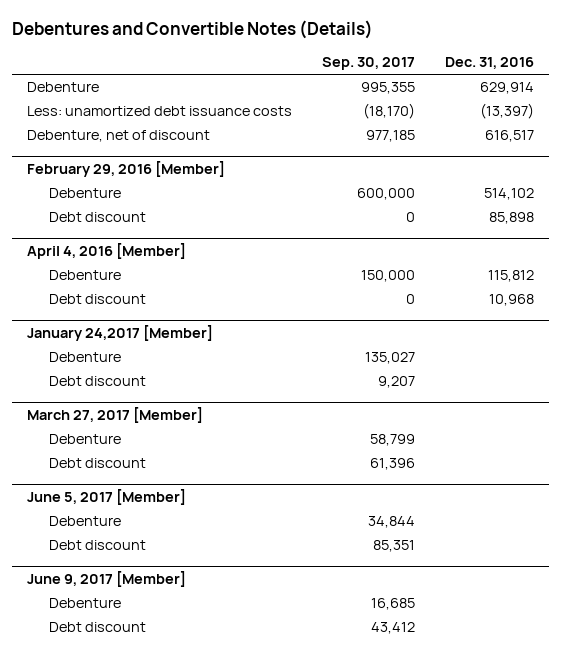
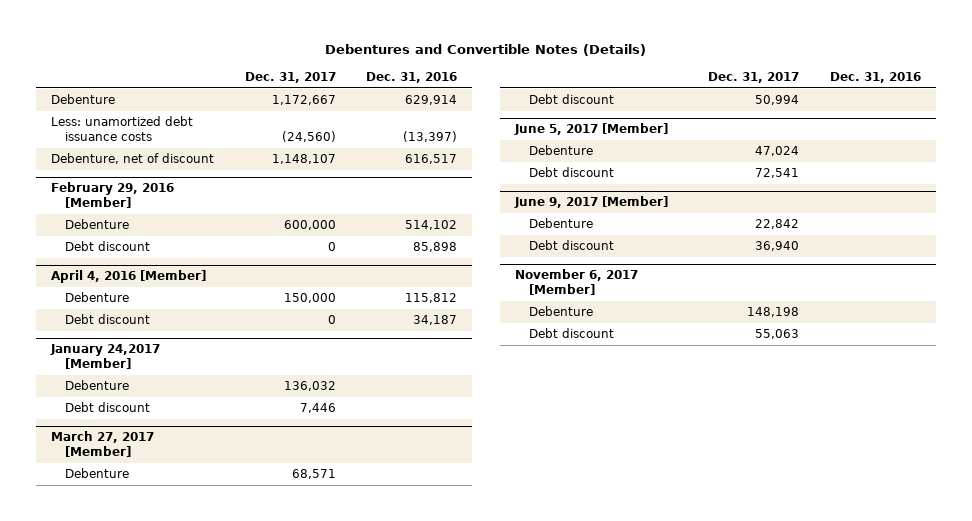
- | Sep. 30, 2017 | Dec. 31, 2016
+ | Dec. 31, 2017 | Dec. 31, 2016
@ April 4, 2016 [Member]
- Debt discount | 0 | 10,968
+ Debt discount | 0 | 34,187
+ November 6, 2017 [Member]
+ Debenture | 148,198 |
+ Debt discount | 55,063 |

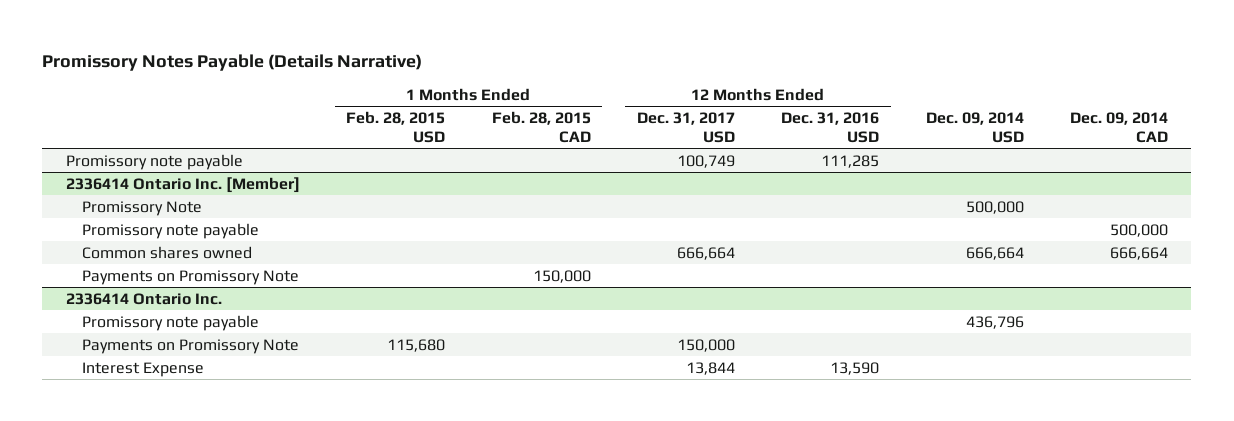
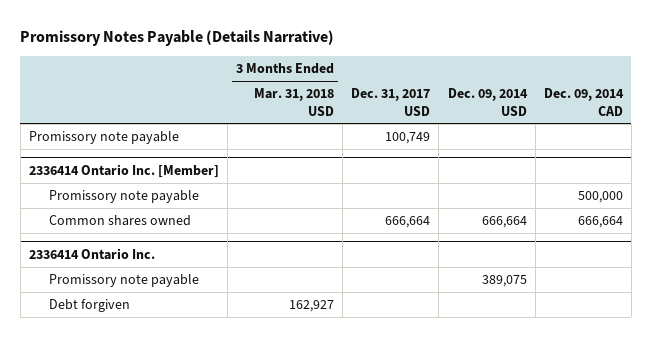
- | 1 Months Ended Feb. 28, 2015 USD | 1 Months Ended Feb. 28, 2015 CAD | 12 Months Ended Dec. 31, 2017 USD | 12 Months Ended Dec. 31, 2016 USD | Dec. 09, 2014 USD | Dec. 09, 2014 CAD
+ | 3 Months Ended Mar. 31, 2018 USD | Dec. 31, 2017 USD | Dec. 09, 2014 USD | Dec. 09, 2014 CAD
@ 2336414 Ontario Inc. [Member]
- Promissory Note | | | | | 500,000 |
- Payments on Promissory Note | | 150,000 | | | |
@ 2336414 Ontario Inc.
- Promissory note payable | | | | | 436,796 |
- Payments on Promissory Note | 115,680 | | 150,000 | | |
- Interest Expense | | | 13,844 | 13,590 | |
+ Promissory note payable | | | 389,075 |
+ Debt forgiven | 162,927 | | |

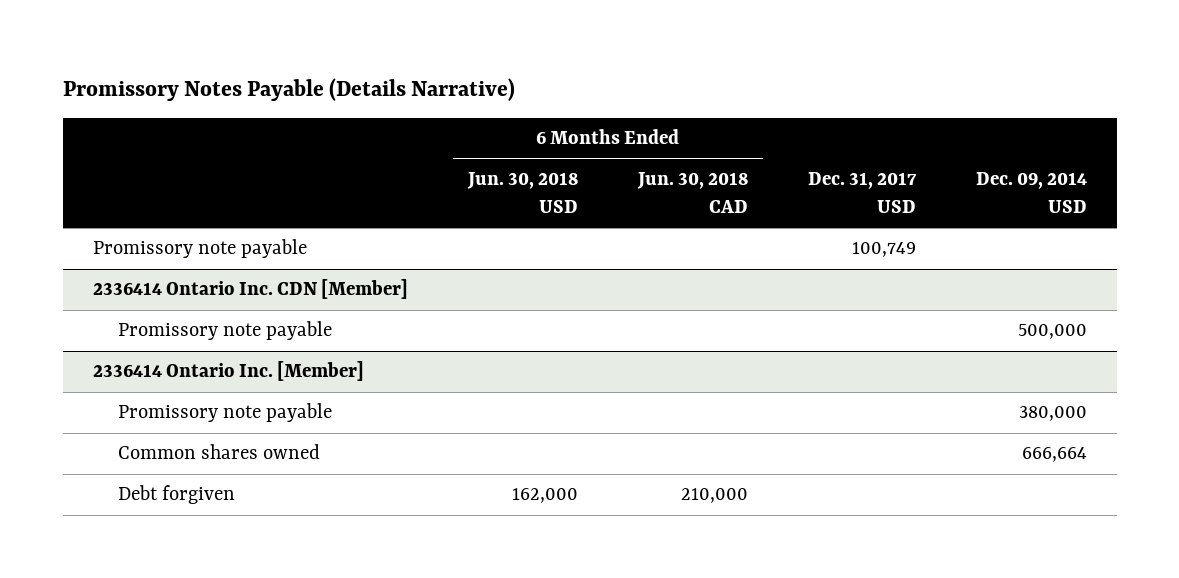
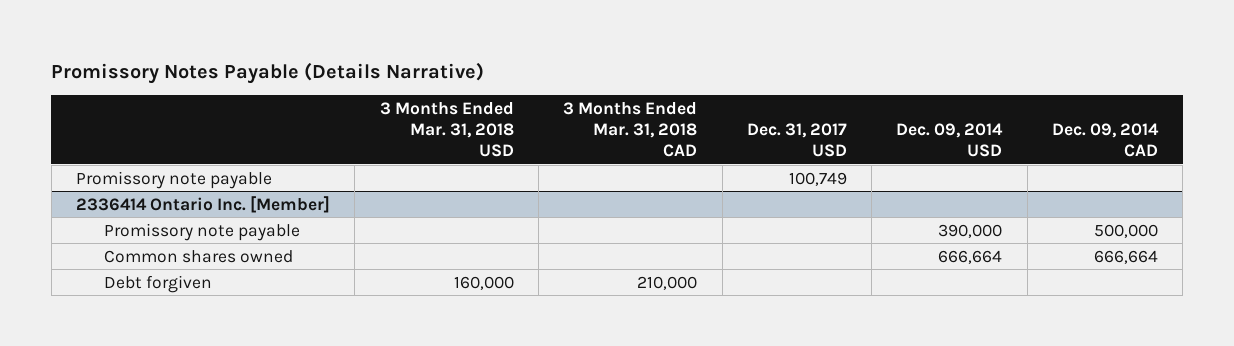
- | 6 Months Ended Jun. 30, 2018 USD | 6 Months Ended Jun. 30, 2018 CAD | Dec. 31, 2017 USD | Dec. 09, 2014 USD
+ | 3 Months Ended Mar. 31, 2018 USD | 3 Months Ended Mar. 31, 2018 CAD | Dec. 31, 2017 USD | Dec. 09, 2014 USD | Dec. 09, 2014 CAD
- 2336414 Ontario Inc. CDN [Member]
- Promissory note payable | | | | 500,000
@ 2336414 Ontario Inc. [Member]
- Promissory note payable | | | | 380,000
+ Promissory note payable | | | | 390,000 | 500,000

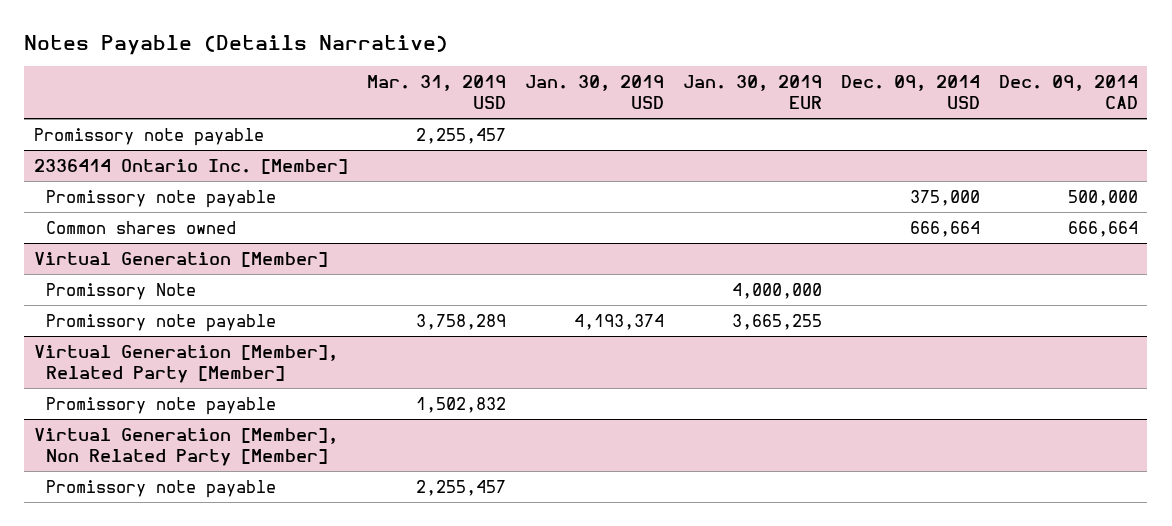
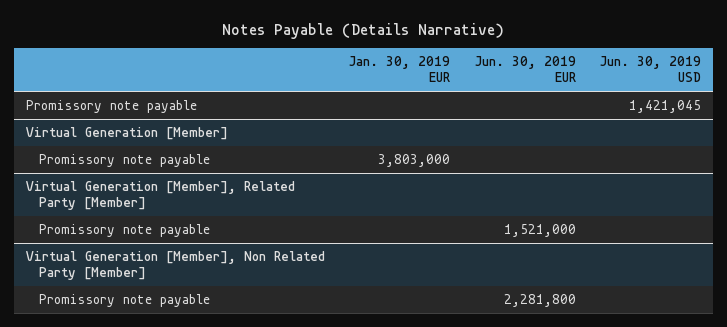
- | Mar. 31, 2019 USD | Jan. 30, 2019 USD | Jan. 30, 2019 EUR | Dec. 09, 2014 USD | Dec. 09, 2014 CAD
+ | Jan. 30, 2019 EUR | Jun. 30, 2019 EUR | Jun. 30, 2019 USD
- 2336414 Ontario Inc. [Member]
- Promissory note payable | | | | 375,000 | 500,000
- Common shares owned | | | | 666,664 | 666,664
@ Virtual Generation [Member]
- Promissory Note | | | 4,000,000 | |
- Promissory note payable | 3,758,289 | 4,193,374 | 3,665,255 | |
+ Promissory note payable | 3,803,000 | |

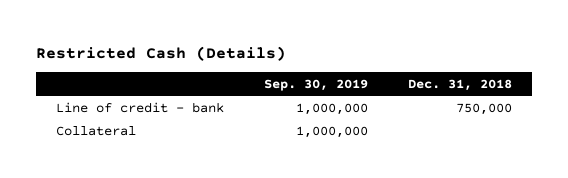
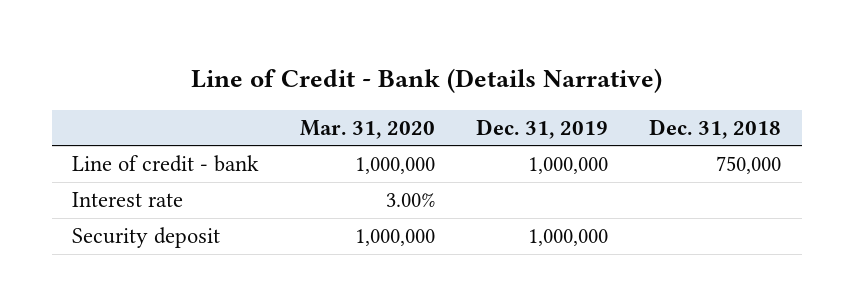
- Restricted Cash (Details)
+ Line of Credit - Bank (Details Narrative)
- | Sep. 30, 2019 | Dec. 31, 2018
+ | Mar. 31, 2020 | Dec. 31, 2019 | Dec. 31, 2018
- Collateral | 1,000,000 |
+ Interest rate | 3.00% | |
+ Security deposit | 1,000,000 | 1,000,000 |

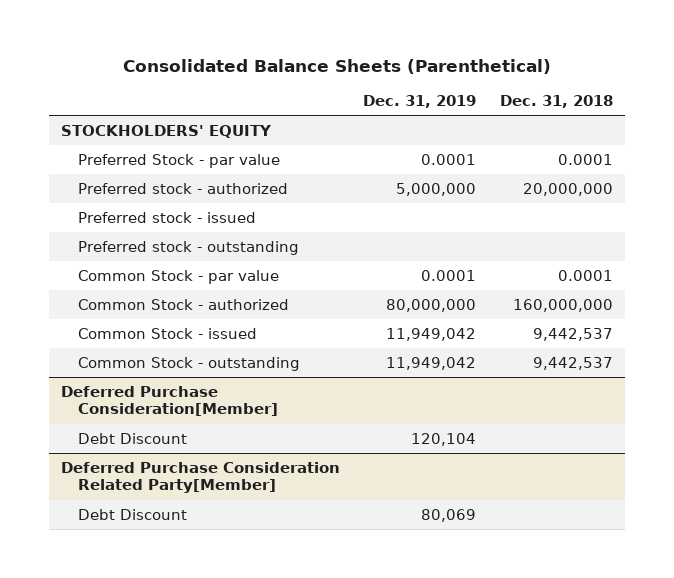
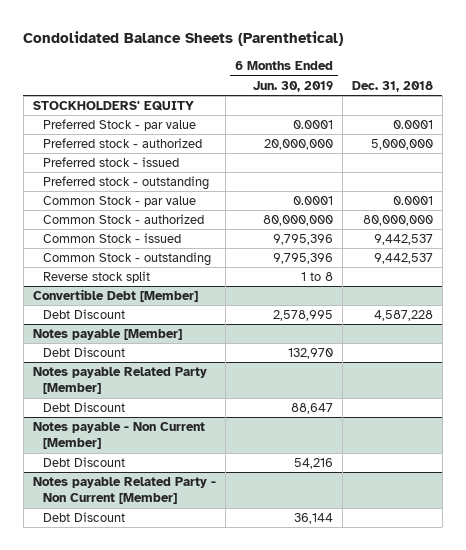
- Consolidated Balance Sheets (Parenthetical)
+ Condolidated Balance Sheets (Parenthetical)
- | Dec. 31, 2019 | Dec. 31, 2018
+ | 6 Months Ended Jun. 30, 2019 | Dec. 31, 2018
- Preferred stock - authorized | 5,000,000 | 20,000,000
+ Preferred stock - authorized | 20,000,000 | 5,000,000
- Common Stock - authorized | 80,000,000 | 160,000,000
+ Common Stock - authorized | 80,000,000 | 80,000,000
- Deferred Purchase Consideration[Member]
- Debt Discount | 120,104 |
- Deferred Purchase Consideration Related Party[Member]
- Debt Discount | 80,069 |
+ Reverse stock split | 1 to 8 |
+ Convertible Debt [Member]
+ Debt Discount | 2,578,995 | 4,587,228
+ Notes payable [Member]
+ Debt Discount | 132,970 |
+ Notes payable Related Party [Member]
+ Debt Discount | 88,647 |
+ Notes payable - Non Current [Member]
+ Debt Discount | 54,216 |
+ Notes payable Related Party - Non Current [Member]
+ Debt Discount | 36,144 |

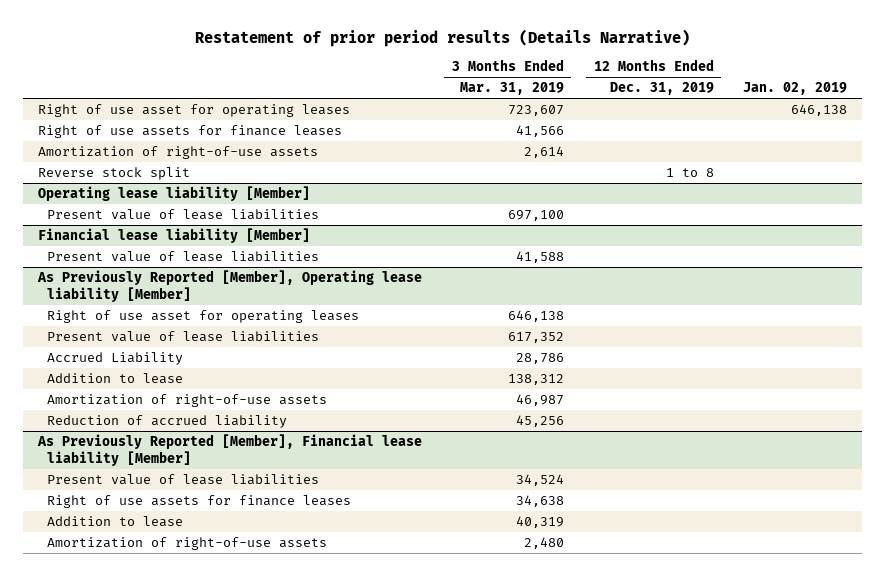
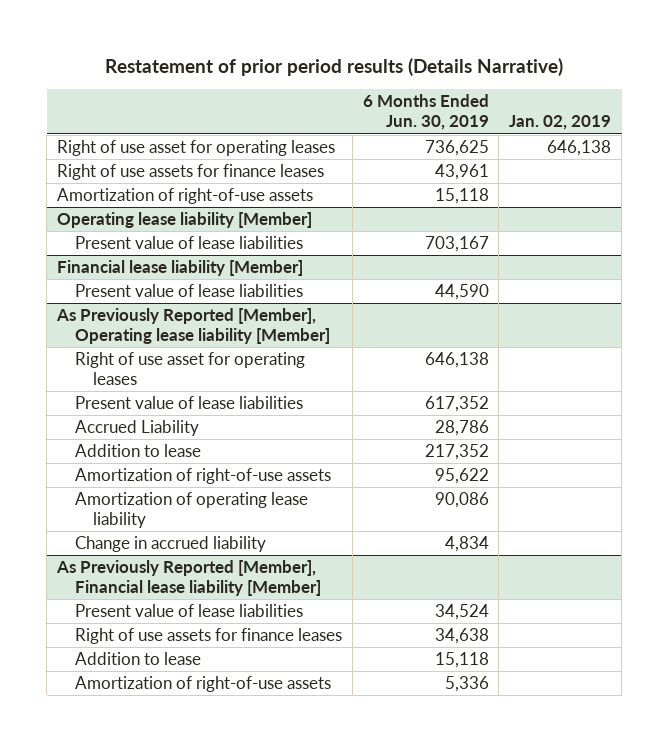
- | 3 Months Ended Mar. 31, 2019 | 12 Months Ended Dec. 31, 2019 | Jan. 02, 2019
+ | 6 Months Ended Jun. 30, 2019 | Jan. 02, 2019
- Reverse stock split | | 1 to 8 |
@ As Previously Reported [Member], Operating lease liability [Member]
- Reduction of accrued liability | 45,256 | |
+ Amortization of operating lease liability | 90,086 |
+ Change in accrued liability | 4,834 |

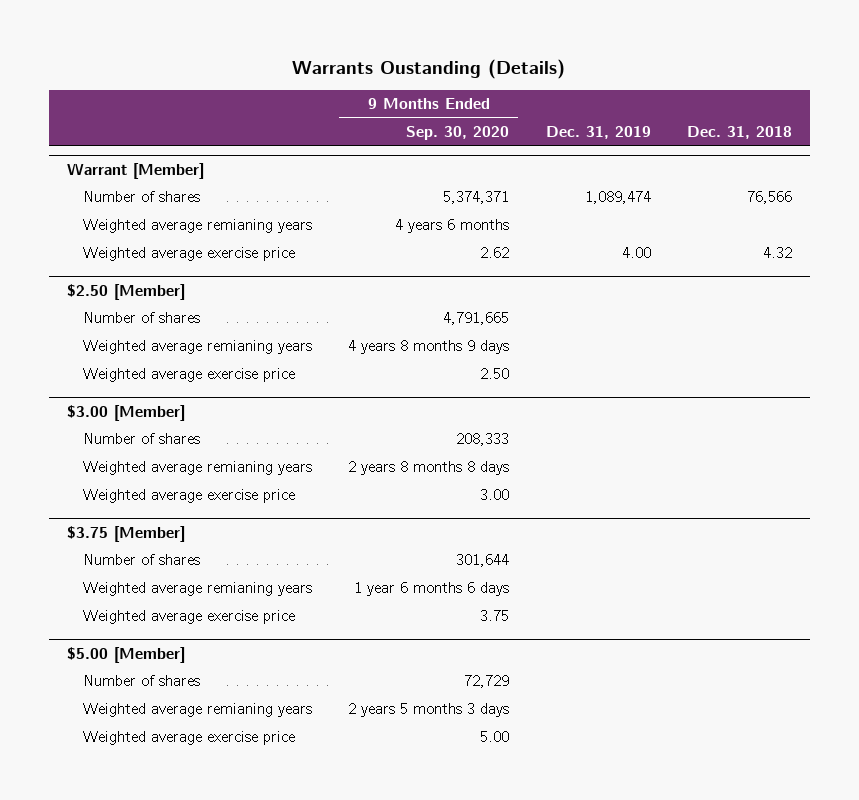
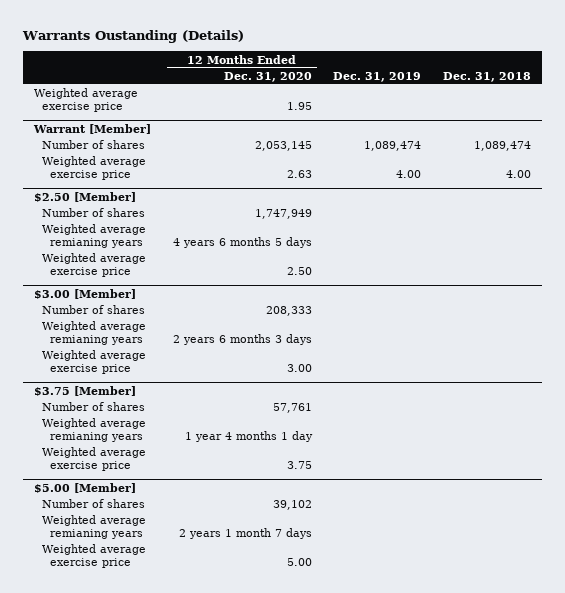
- | 9 Months Ended Sep. 30, 2020 | Dec. 31, 2019 | Dec. 31, 2018
+ | 12 Months Ended Dec. 31, 2020 | Dec. 31, 2019 | Dec. 31, 2018
+ Weighted average exercise price | 1.95 | |
@ Warrant [Member]
- Number of shares | 5,374,371 | 1,089,474 | 76,566
- Weighted average remianing years | 4 years 6 months | |
- Weighted average exercise price | 2.62 | 4.00 | 4.32
+ Number of shares | 2,053,145 | 1,089,474 | 1,089,474
+ Weighted average exercise price | 2.63 | 4.00 | 4.00

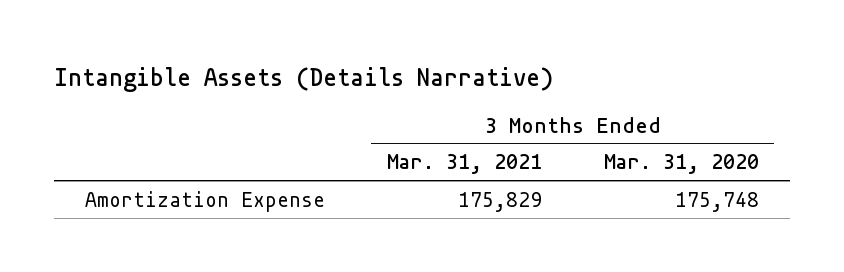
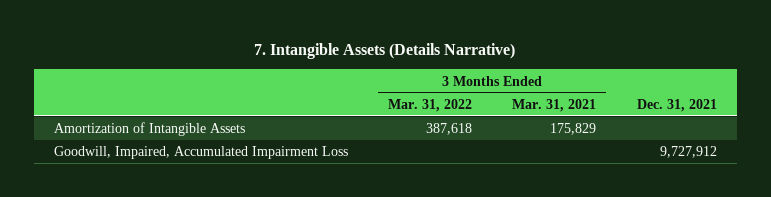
- Intangible Assets (Details Narrative)
+ 7. Intangible Assets (Details Narrative)
- | 3 Months Ended Mar. 31, 2021 | 3 Months Ended Mar. 31, 2020
+ | 3 Months Ended Mar. 31, 2022 | 3 Months Ended Mar. 31, 2021 | Dec. 31, 2021
- Amortization Expense | 175,829 | 175,748
+ Amortization of Intangible Assets | 387,618 | 175,829 |
+ Goodwill, Impaired, Accumulated Impairment Loss | | | 9,727,912

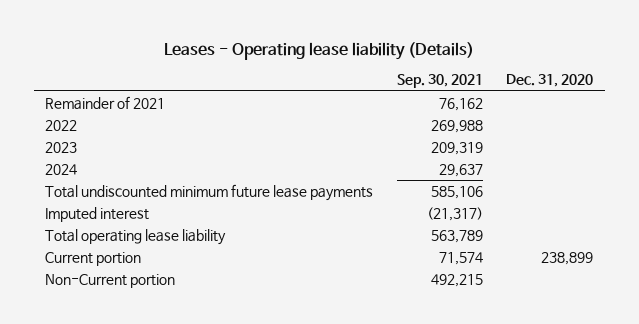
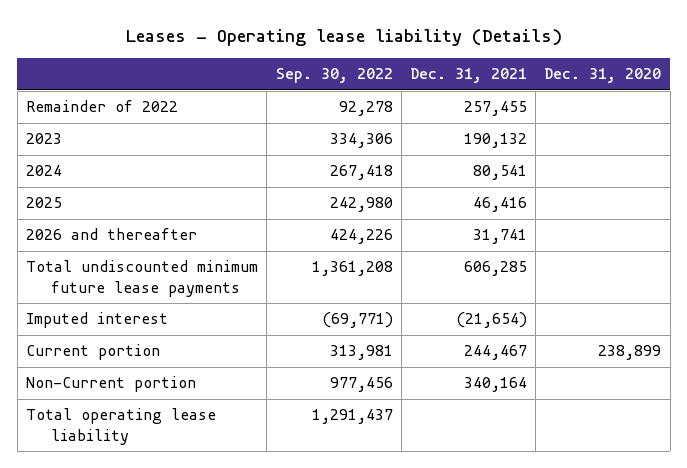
- | Sep. 30, 2021 | Dec. 31, 2020
+ | Sep. 30, 2022 | Dec. 31, 2021 | Dec. 31, 2020
- Remainder of 2021 | 76,162 |
- 2022 | 269,988 |
+ Remainder of 2022 | 92,278 | 257,455 |
+ 2025 | 242,980 | 46,416 |
+ 2026 and thereafter | 424,226 | 31,741 |
moved down: Total operating lease liability | 1,291,437 | |

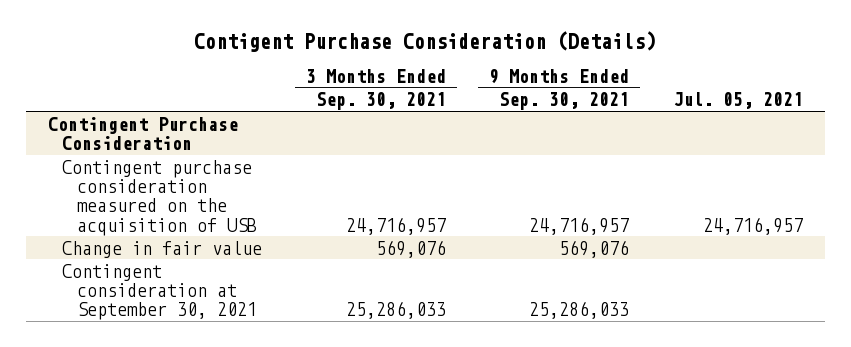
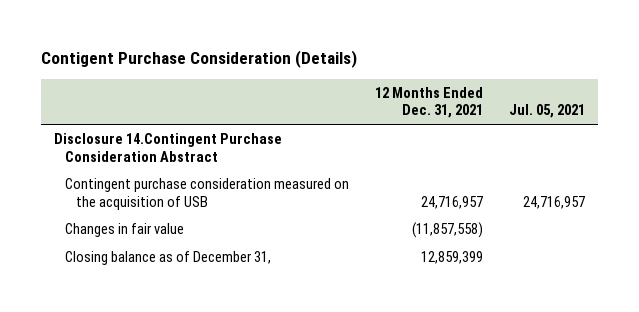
- | 3 Months Ended Sep. 30, 2021 | 9 Months Ended Sep. 30, 2021 | Jul. 05, 2021
+ | 12 Months Ended Dec. 31, 2021 | Jul. 05, 2021
- Contingent Purchase Consideration
+ Disclosure 14.Contingent Purchase Consideration Abstract
- Change in fair value | 569,076 | 569,076 |
- Contingent consideration at September 30, 2021 | 25,286,033 | 25,286,033 |
+ Changes in fair value | (11,857,558) |
+ Closing balance as of December 31, | 12,859,399 |

